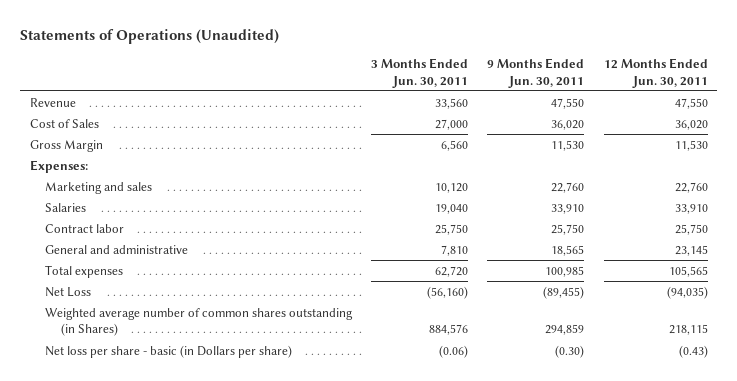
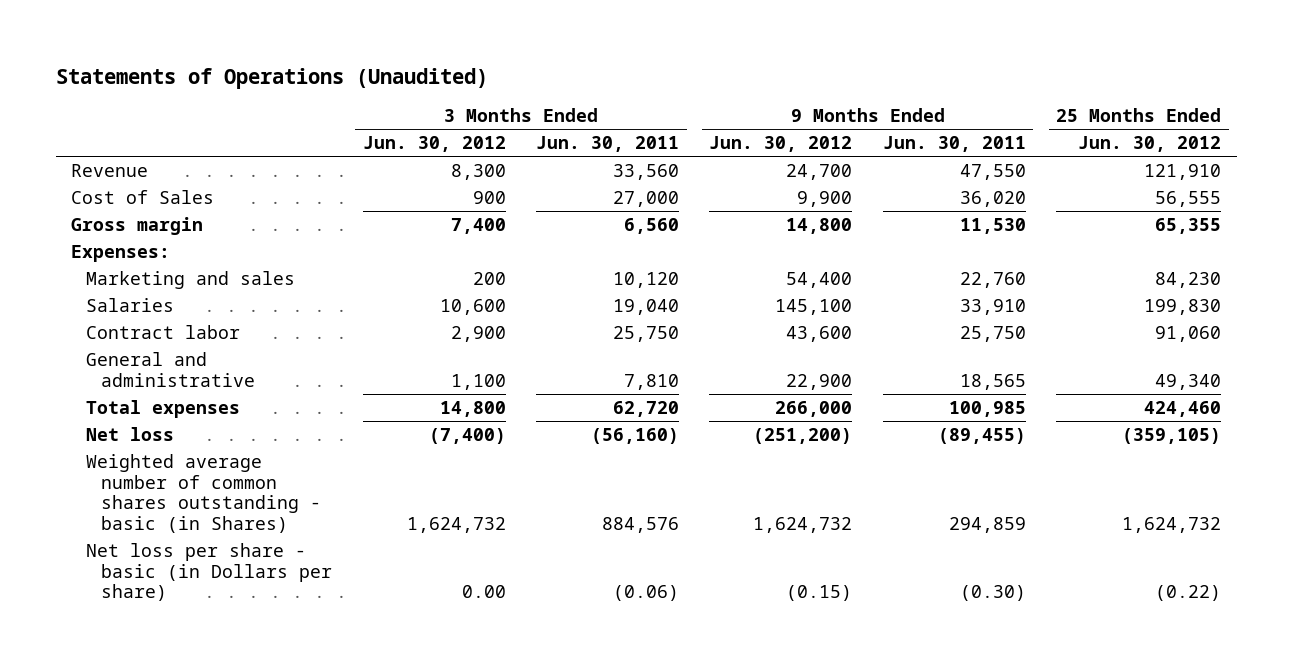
- | 3 Months Ended Jun. 30, 2011 | 9 Months Ended Jun. 30, 2011 | 12 Months Ended Jun. 30, 2011
+ | 3 Months Ended Jun. 30, 2012 | 3 Months Ended Jun. 30, 2011 | 9 Months Ended Jun. 30, 2012 | 9 Months Ended Jun. 30, 2011 | 25 Months Ended Jun. 30, 2012
- Gross Margin | 6,560 | 11,530 | 11,530
+ Gross margin | 7,400 | 6,560 | 14,800 | 11,530 | 65,355
- Net Loss | (56,160) | (89,455) | (94,035)
- Weighted average number of common shares outstanding (in Shares) | 884,576 | 294,859 | 218,115
+ Net loss | (7,400) | (56,160) | (251,200) | (89,455) | (359,105)
+ Weighted average number of common shares outstanding - basic (in Shares) | 1,624,732 | 884,576 | 1,624,732 | 294,859 | 1,624,732

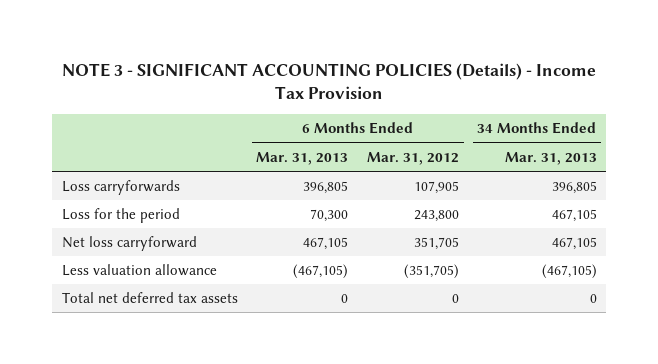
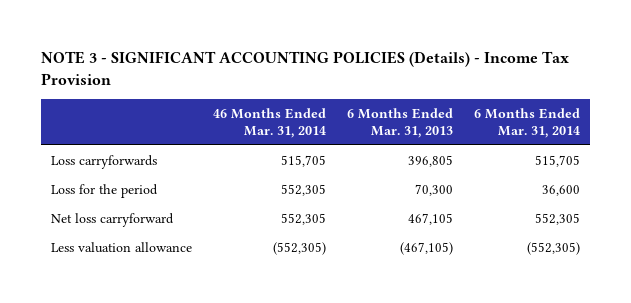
- | 6 Months Ended Mar. 31, 2013 | 6 Months Ended Mar. 31, 2012 | 34 Months Ended Mar. 31, 2013
+ | 46 Months Ended Mar. 31, 2014 | 6 Months Ended Mar. 31, 2013 | 6 Months Ended Mar. 31, 2014
- Total net deferred tax assets | 0 | 0 | 0

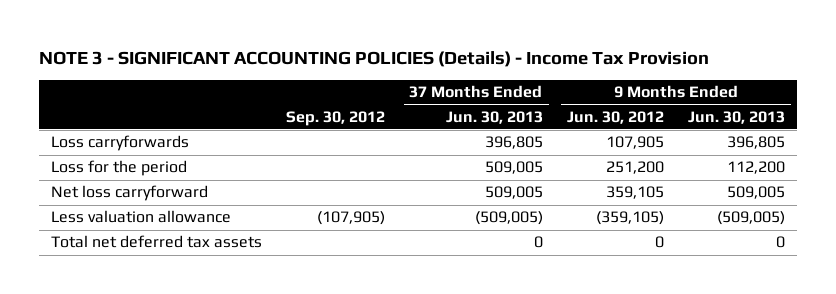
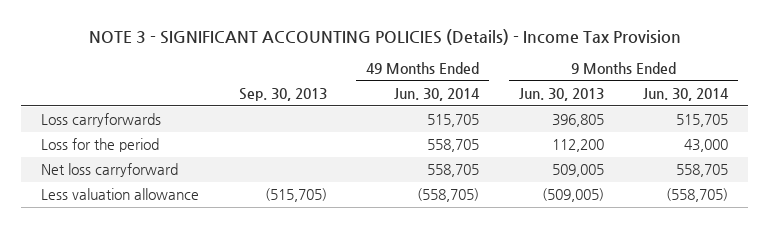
- | Sep. 30, 2012 | 37 Months Ended Jun. 30, 2013 | 9 Months Ended Jun. 30, 2012 | 9 Months Ended Jun. 30, 2013
+ | Sep. 30, 2013 | 49 Months Ended Jun. 30, 2014 | 9 Months Ended Jun. 30, 2013 | 9 Months Ended Jun. 30, 2014
- Total net deferred tax assets | | 0 | 0 | 0

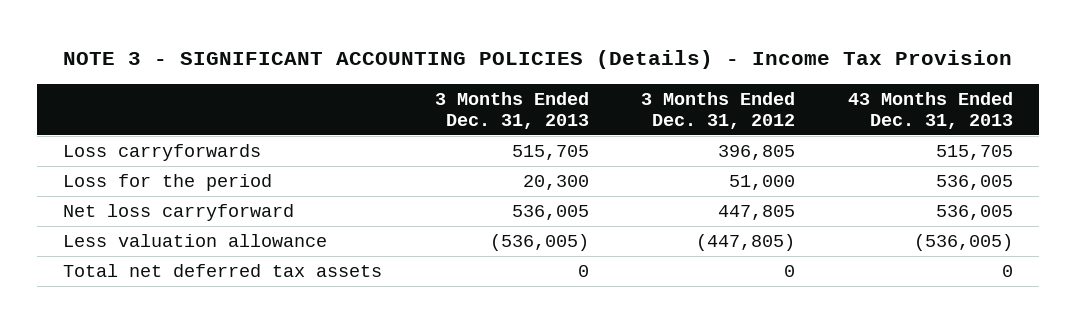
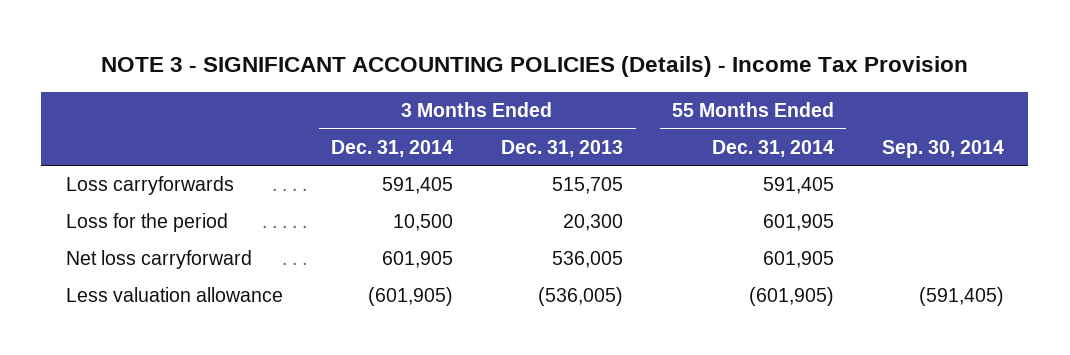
- | 3 Months Ended Dec. 31, 2013 | 3 Months Ended Dec. 31, 2012 | 43 Months Ended Dec. 31, 2013
+ | 3 Months Ended Dec. 31, 2014 | 3 Months Ended Dec. 31, 2013 | 55 Months Ended Dec. 31, 2014 | Sep. 30, 2014
- Total net deferred tax assets | 0 | 0 | 0

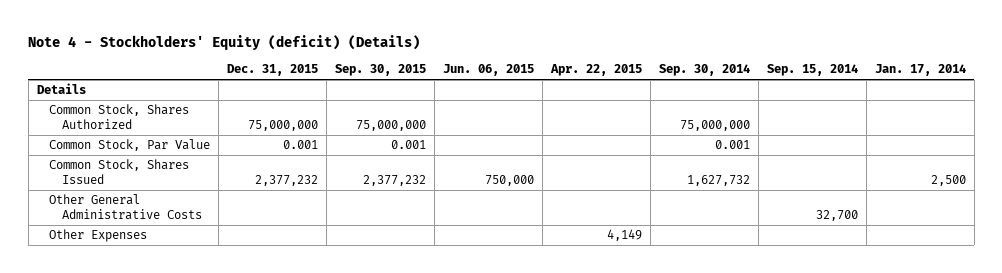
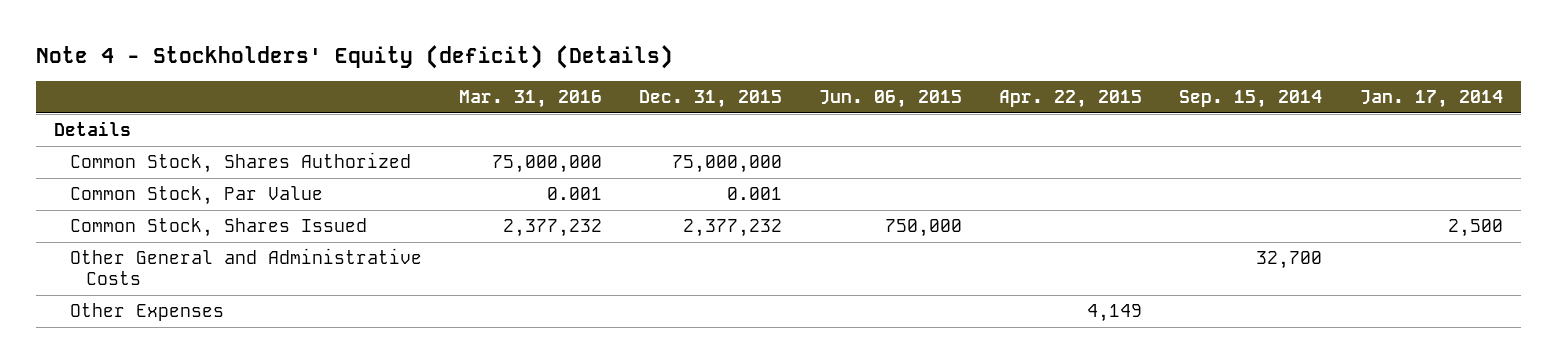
- | Dec. 31, 2015 | Sep. 30, 2015 | Jun. 06, 2015 | Apr. 22, 2015 | Sep. 30, 2014 | Sep. 15, 2014 | Jan. 17, 2014
+ | Mar. 31, 2016 | Dec. 31, 2015 | Jun. 06, 2015 | Apr. 22, 2015 | Sep. 15, 2014 | Jan. 17, 2014
- Other General Administrative Costs | | | | | | 32,700 |
+ Other General and Administrative Costs | | | | | 32,700 |

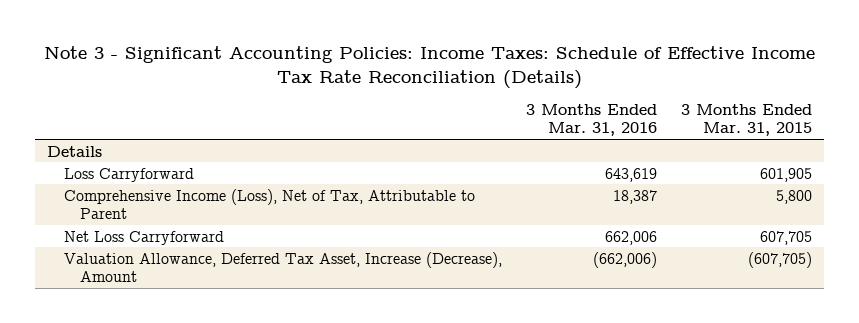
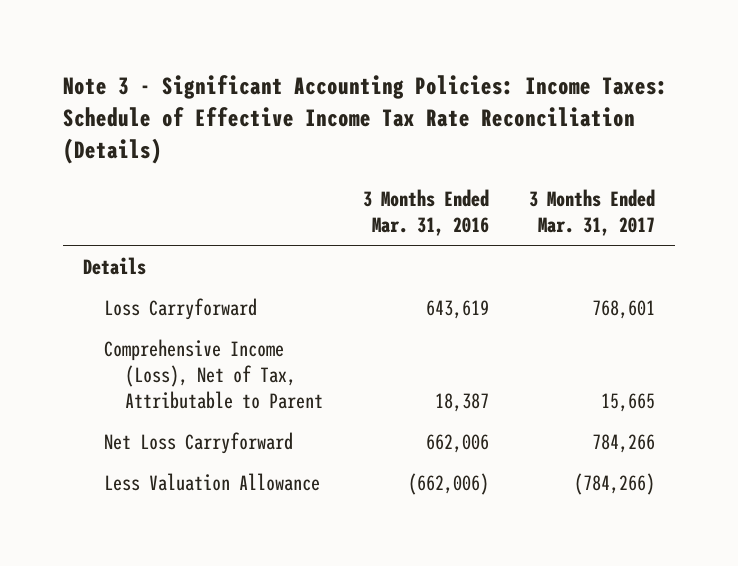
- | 3 Months Ended Mar. 31, 2016 | 3 Months Ended Mar. 31, 2015
+ | 3 Months Ended Mar. 31, 2016 | 3 Months Ended Mar. 31, 2017
- Valuation Allowance, Deferred Tax Asset, Increase (Decrease), Amount | (662,006) | (607,705)
+ Less Valuation Allowance | (662,006) | (784,266)

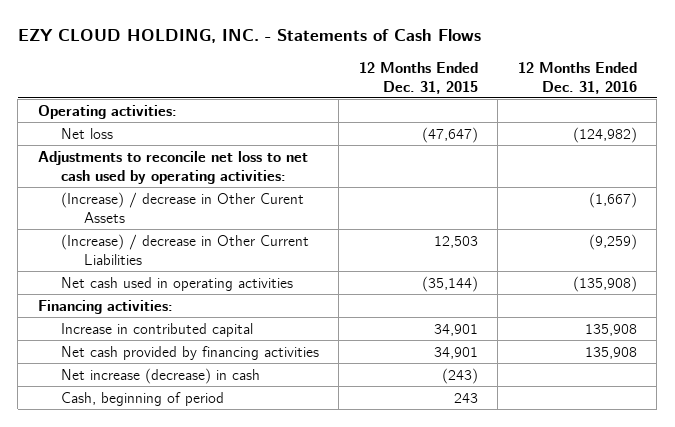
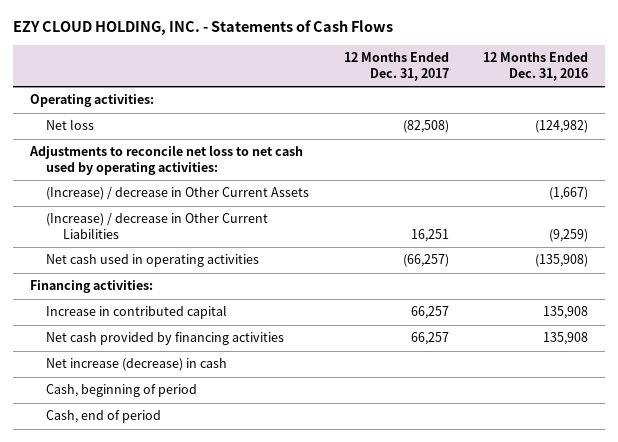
- | 12 Months Ended Dec. 31, 2015 | 12 Months Ended Dec. 31, 2016
+ | 12 Months Ended Dec. 31, 2017 | 12 Months Ended Dec. 31, 2016
- (Increase) / decrease in Other Curent Assets | | (1,667)
+ (Increase) / decrease in Other Current Assets | | (1,667)
+ Cash, end of period

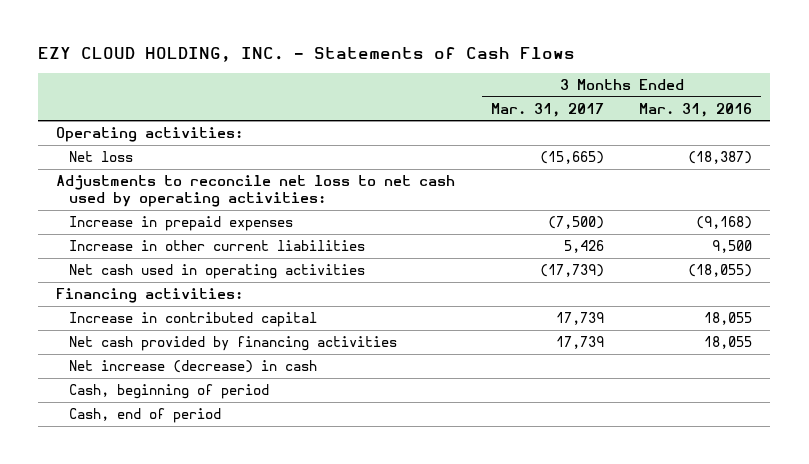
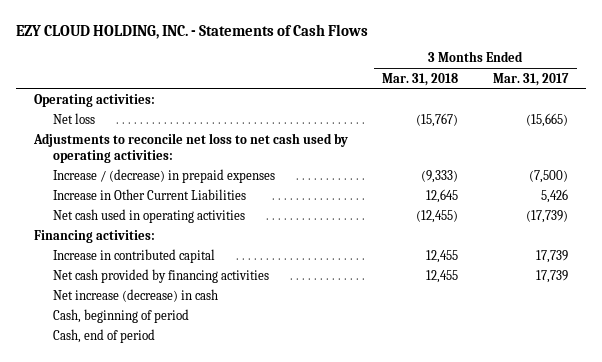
- | 3 Months Ended Mar. 31, 2017 | 3 Months Ended Mar. 31, 2016
+ | 3 Months Ended Mar. 31, 2018 | 3 Months Ended Mar. 31, 2017
- Increase in prepaid expenses | (7,500) | (9,168)
- Increase in other current liabilities | 5,426 | 9,500
+ Increase / (decrease) in prepaid expenses | (9,333) | (7,500)
+ Increase in Other Current Liabilities | 12,645 | 5,426

